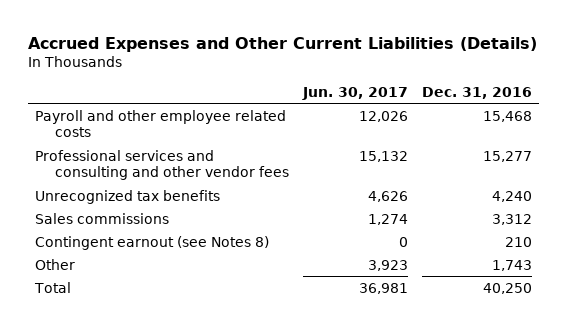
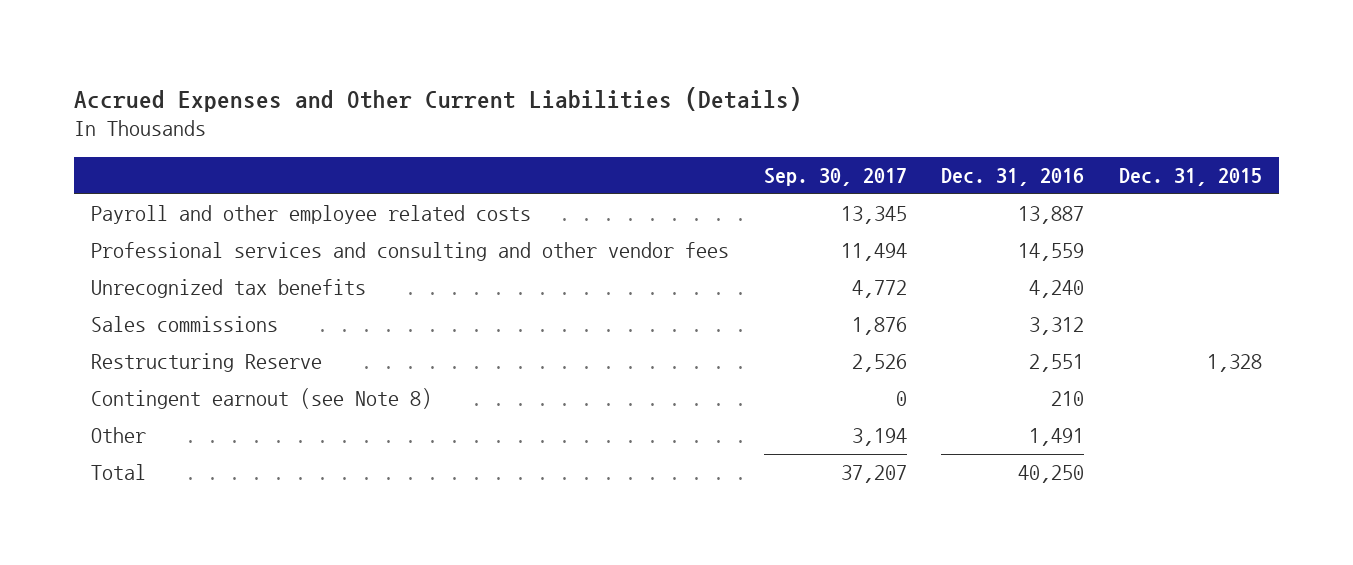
- | Jun. 30, 2017 | Dec. 31, 2016
+ | Sep. 30, 2017 | Dec. 31, 2016 | Dec. 31, 2015
- Payroll and other employee related costs | 12,026 | 15,468
- Professional services and consulting and other vendor fees | 15,132 | 15,277
+ Payroll and other employee related costs | 13,345 | 13,887 |
+ Professional services and consulting and other vendor fees | 11,494 | 14,559 |
- Contingent earnout (see Notes 8) | 0 | 210
- Other | 3,923 | 1,743
+ Restructuring Reserve | 2,526 | 2,551 | 1,328
+ Contingent earnout (see Note 8) | 0 | 210 |
+ Other | 3,194 | 1,491 |

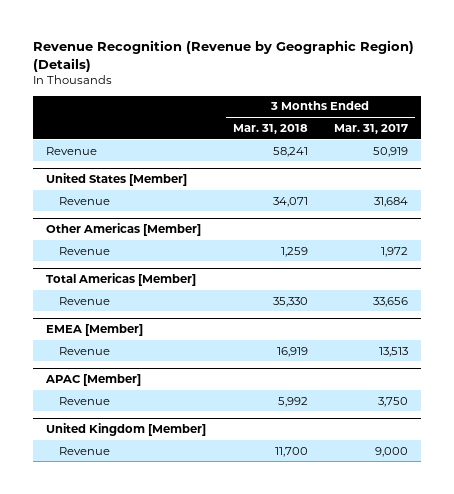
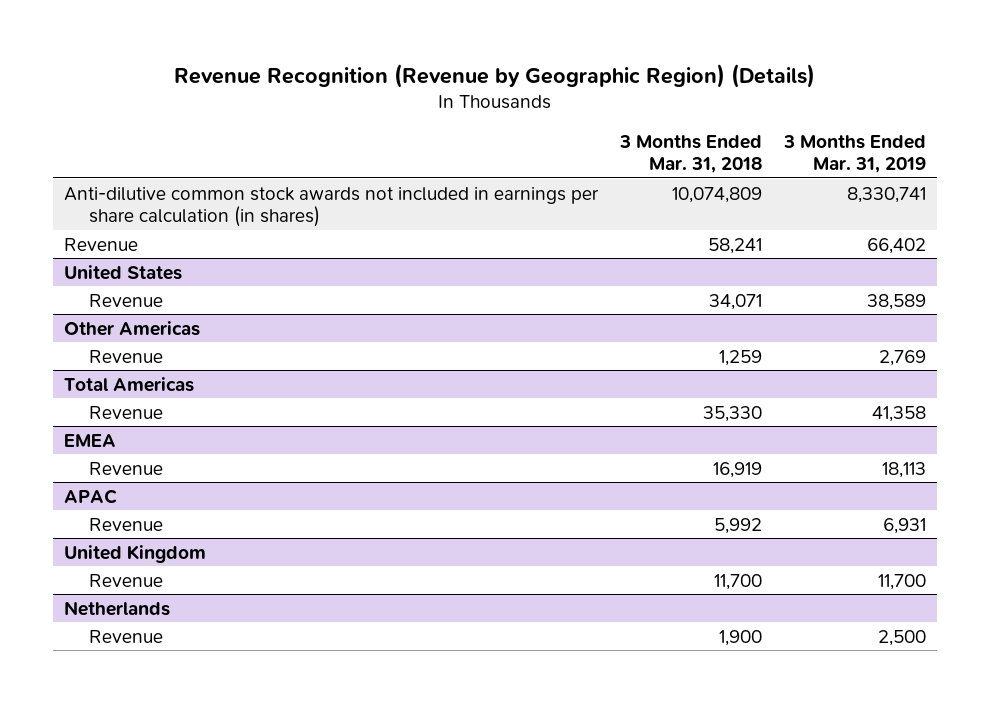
- | 3 Months Ended Mar. 31, 2018 | 3 Months Ended Mar. 31, 2017
+ | 3 Months Ended Mar. 31, 2018 | 3 Months Ended Mar. 31, 2019
+ Anti-dilutive common stock awards not included in earnings per share calculation (in shares) | 10,074,809 | 8,330,741
- United States [Member]
+ United States
- Other Americas [Member]
+ Other Americas
- Total Americas [Member]
+ Total Americas
- EMEA [Member]
+ EMEA
- APAC [Member]
+ APAC
- United Kingdom [Member]
+ United Kingdom
+ Netherlands
+ Revenue | 1,900 | 2,500

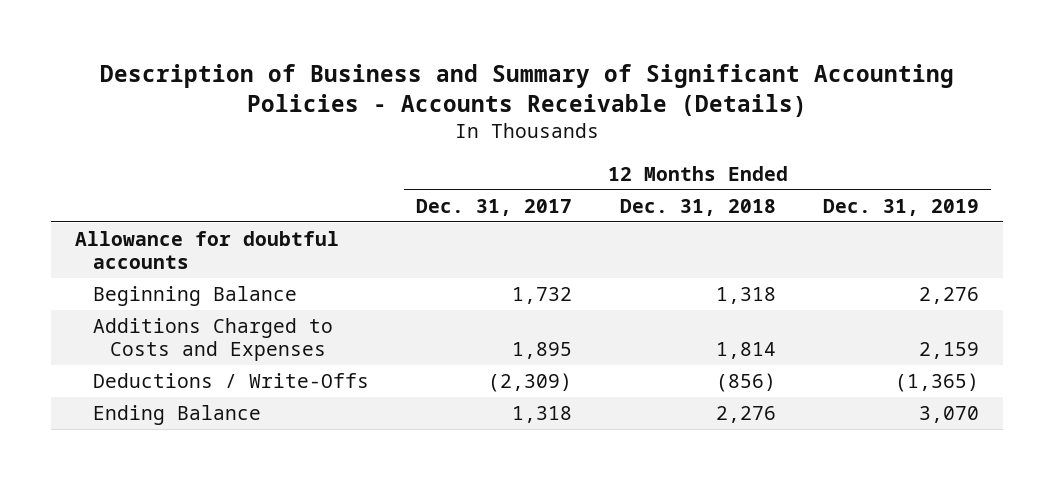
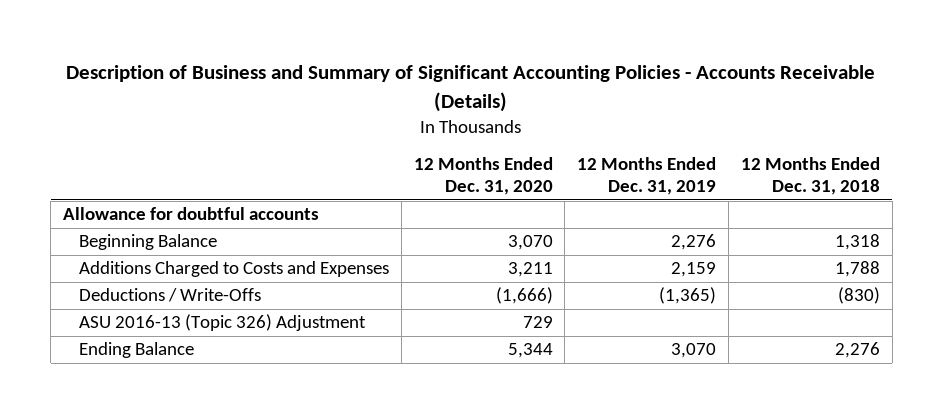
- | 12 Months Ended Dec. 31, 2017 | 12 Months Ended Dec. 31, 2018 | 12 Months Ended Dec. 31, 2019
+ | 12 Months Ended Dec. 31, 2020 | 12 Months Ended Dec. 31, 2019 | 12 Months Ended Dec. 31, 2018
- Additions Charged to Costs and Expenses | 1,895 | 1,814 | 2,159
- Deductions / Write-Offs | (2,309) | (856) | (1,365)
+ Additions Charged to Costs and Expenses | 3,211 | 2,159 | 1,788
+ Deductions / Write-Offs | (1,666) | (1,365) | (830)
+ ASU 2016-13 (Topic 326) Adjustment | 729 | |

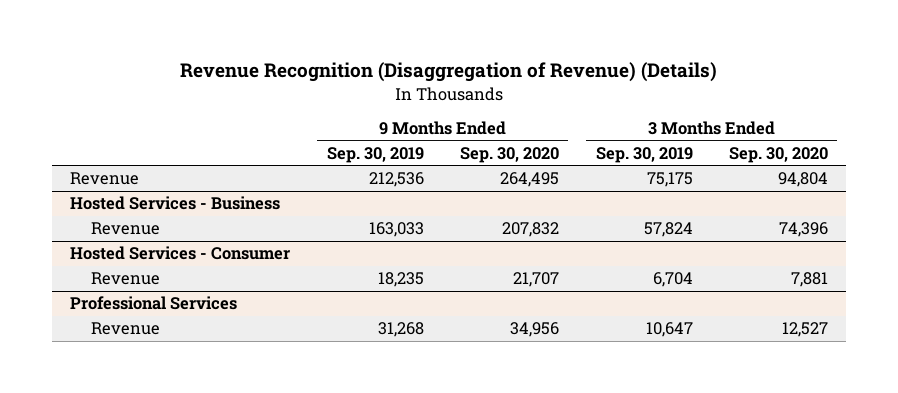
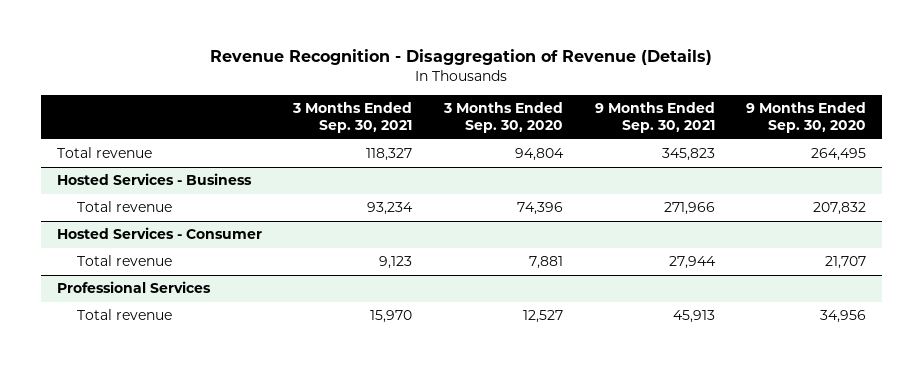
- Revenue Recognition (Disaggregation of Revenue) (Details)
+ Revenue Recognition - Disaggregation of Revenue (Details)
- | 9 Months Ended Sep. 30, 2019 | 9 Months Ended Sep. 30, 2020 | 3 Months Ended Sep. 30, 2019 | 3 Months Ended Sep. 30, 2020
+ | 3 Months Ended Sep. 30, 2021 | 3 Months Ended Sep. 30, 2020 | 9 Months Ended Sep. 30, 2021 | 9 Months Ended Sep. 30, 2020
- Revenue | 212,536 | 264,495 | 75,175 | 94,804
+ Total revenue | 118,327 | 94,804 | 345,823 | 264,495
@ Hosted Services - Business
- Revenue | 163,033 | 207,832 | 57,824 | 74,396
+ Total revenue | 93,234 | 74,396 | 271,966 | 207,832
@ Hosted Services - Consumer
- Revenue | 18,235 | 21,707 | 6,704 | 7,881
+ Total revenue | 9,123 | 7,881 | 27,944 | 21,707
@ Professional Services
- Revenue | 31,268 | 34,956 | 10,647 | 12,527
+ Total revenue | 15,970 | 12,527 | 45,913 | 34,956

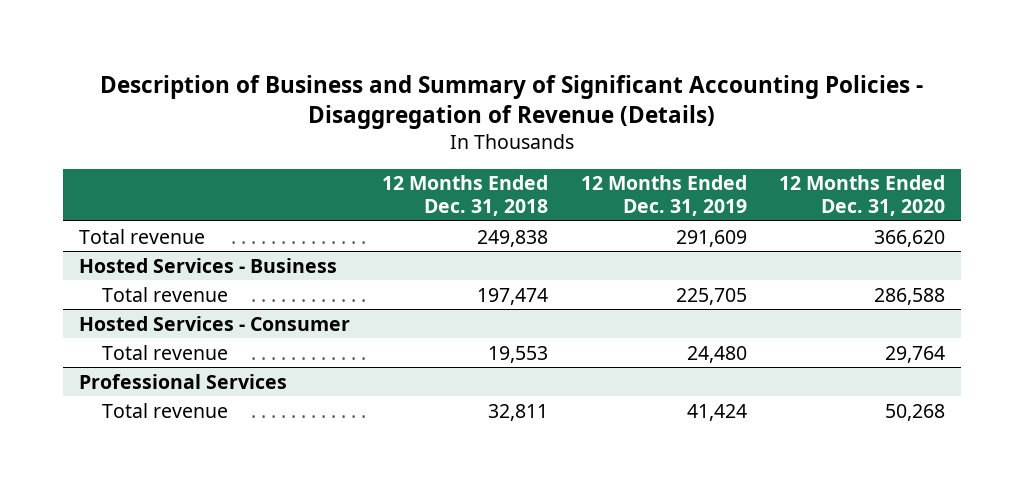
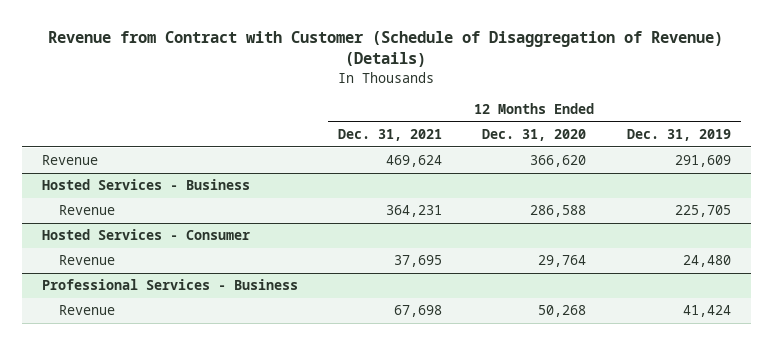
- Description of Business and Summary of Significant Accounting Policies - Disaggregation of Revenue (Details)
+ Revenue from Contract with Customer (Schedule of Disaggregation of Revenue) (Details)
- | 12 Months Ended Dec. 31, 2018 | 12 Months Ended Dec. 31, 2019 | 12 Months Ended Dec. 31, 2020
+ | 12 Months Ended Dec. 31, 2021 | 12 Months Ended Dec. 31, 2020 | 12 Months Ended Dec. 31, 2019
- Total revenue | 249,838 | 291,609 | 366,620
+ Revenue | 469,624 | 366,620 | 291,609
@ Hosted Services - Business
- Total revenue | 197,474 | 225,705 | 286,588
+ Revenue | 364,231 | 286,588 | 225,705
@ Hosted Services - Consumer
- Total revenue | 19,553 | 24,480 | 29,764
- Professional Services
- Total revenue | 32,811 | 41,424 | 50,268
@ Hosted Services - Consumer
+ Revenue | 37,695 | 29,764 | 24,480
+ Professional Services - Business
+ Revenue | 67,698 | 50,268 | 41,424

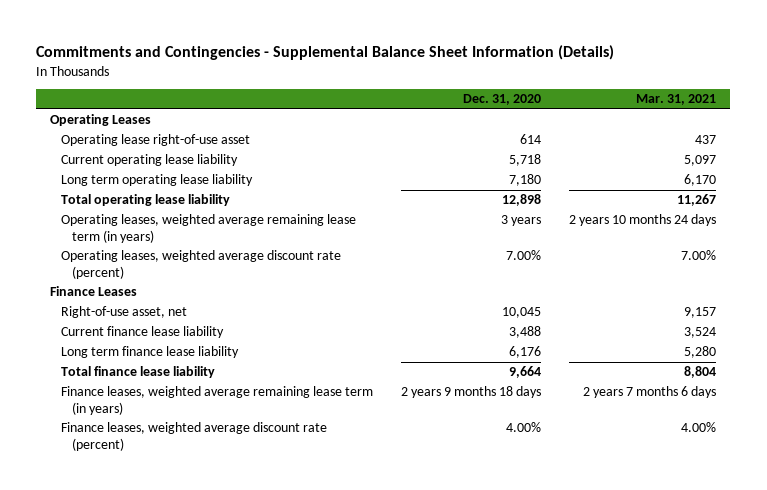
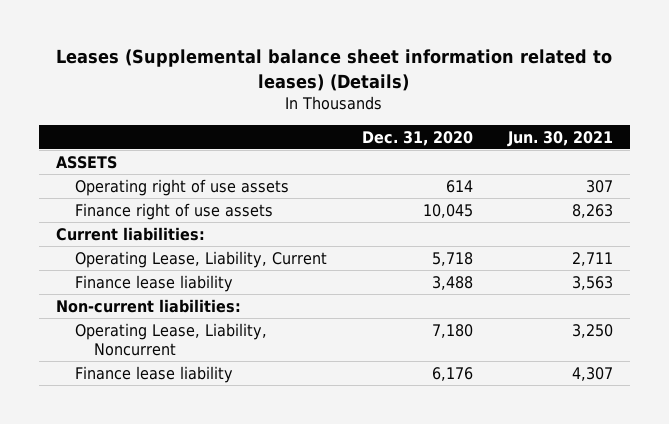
- Commitments and Contingencies - Supplemental Balance Sheet Information (Details)
+ Leases (Supplemental balance sheet information related to leases) (Details)
- | Dec. 31, 2020 | Mar. 31, 2021
+ | Dec. 31, 2020 | Jun. 30, 2021
- Operating Leases
- Operating lease right-of-use asset | 614 | 437
- Current operating lease liability | 5,718 | 5,097
- Long term operating lease liability | 7,180 | 6,170
- Total operating lease liability | 12,898 | 11,267
- Operating leases, weighted average remaining lease term (in years) | 3 years | 2 years 10 months 24 days
- Operating leases, weighted average discount rate (percent) | 7.00% | 7.00%
- Finance Leases
- Right-of-use asset, net | 10,045 | 9,157
- Current finance lease liability | 3,488 | 3,524
- Long term finance lease liability | 6,176 | 5,280
- Total finance lease liability | 9,664 | 8,804
- Finance leases, weighted average remaining lease term (in years) | 2 years 9 months 18 days | 2 years 7 months 6 days
- Finance leases, weighted average discount rate (percent) | 4.00% | 4.00%
+ ASSETS
+ Operating right of use assets | 614 | 307
+ Finance right of use assets | 10,045 | 8,263
+ Current liabilities:
+ Operating Lease, Liability, Current | 5,718 | 2,711
+ Finance lease liability | 3,488 | 3,563
+ Non-current liabilities:
+ Operating Lease, Liability, Noncurrent | 7,180 | 3,250
+ Finance lease liability | 6,176 | 4,307

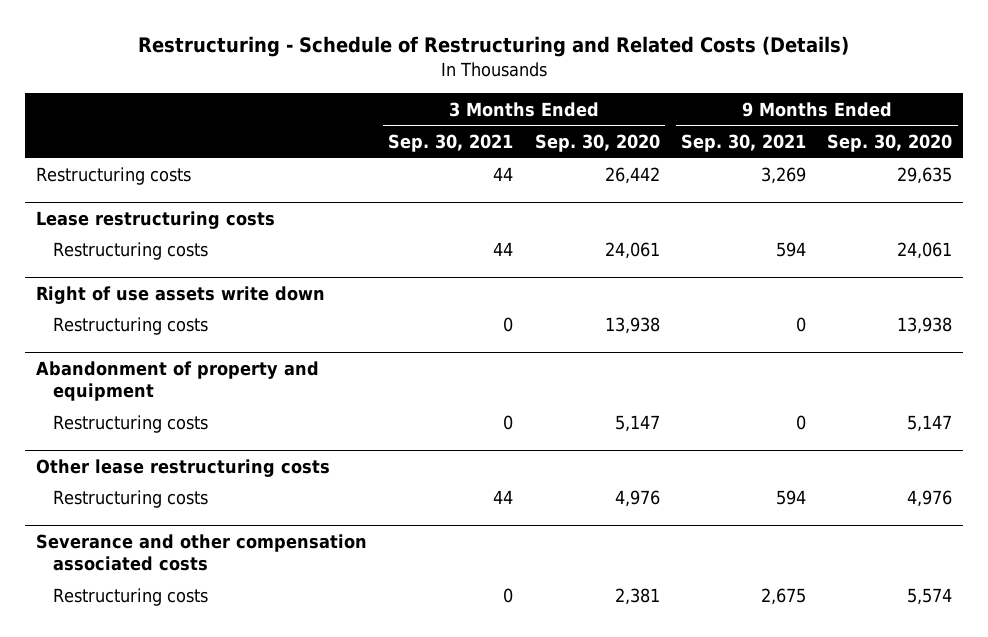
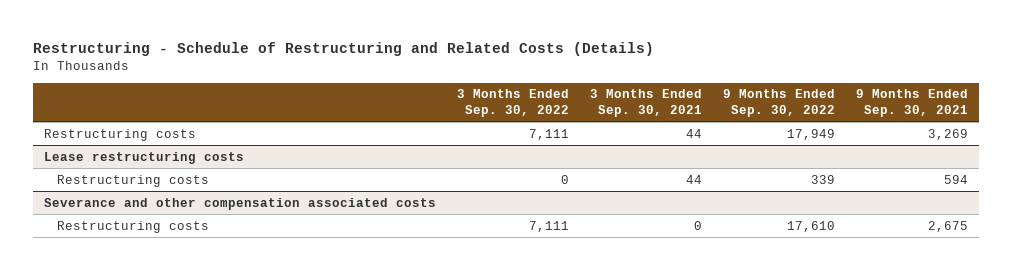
- | 3 Months Ended Sep. 30, 2021 | 3 Months Ended Sep. 30, 2020 | 9 Months Ended Sep. 30, 2021 | 9 Months Ended Sep. 30, 2020
+ | 3 Months Ended Sep. 30, 2022 | 3 Months Ended Sep. 30, 2021 | 9 Months Ended Sep. 30, 2022 | 9 Months Ended Sep. 30, 2021
- Right of use assets write down
- Restructuring costs | 0 | 13,938 | 0 | 13,938
- Abandonment of property and equipment
- Restructuring costs | 0 | 5,147 | 0 | 5,147
- Other lease restructuring costs
- Restructuring costs | 44 | 4,976 | 594 | 4,976

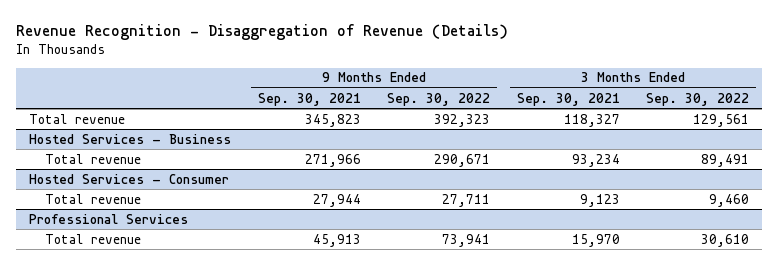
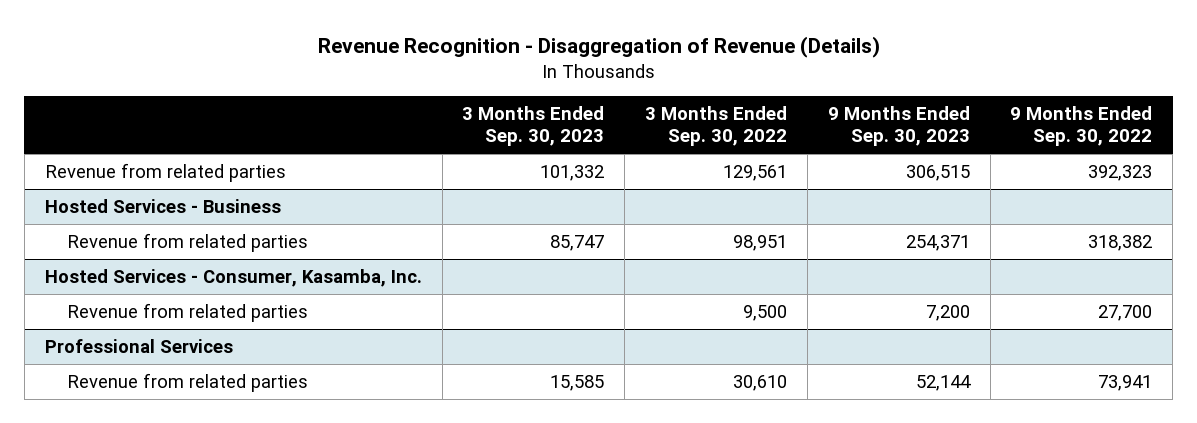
- | 9 Months Ended Sep. 30, 2021 | 9 Months Ended Sep. 30, 2022 | 3 Months Ended Sep. 30, 2021 | 3 Months Ended Sep. 30, 2022
+ | 3 Months Ended Sep. 30, 2023 | 3 Months Ended Sep. 30, 2022 | 9 Months Ended Sep. 30, 2023 | 9 Months Ended Sep. 30, 2022
- Total revenue | 345,823 | 392,323 | 118,327 | 129,561
+ Revenue from related parties | 101,332 | 129,561 | 306,515 | 392,323
@ Hosted Services - Business
- Total revenue | 271,966 | 290,671 | 93,234 | 89,491
- Hosted Services - Consumer
- Total revenue | 27,944 | 27,711 | 9,123 | 9,460
@ Hosted Services - Business
+ Revenue from related parties | 85,747 | 98,951 | 254,371 | 318,382
+ Hosted Services - Consumer, Kasamba, Inc.
+ Revenue from related parties | | 9,500 | 7,200 | 27,700
@ Professional Services
- Total revenue | 45,913 | 73,941 | 15,970 | 30,610
+ Revenue from related parties | 15,585 | 30,610 | 52,144 | 73,941

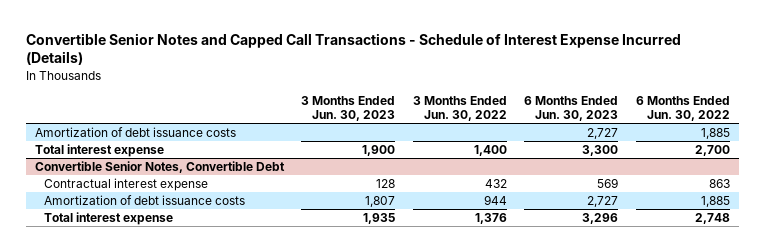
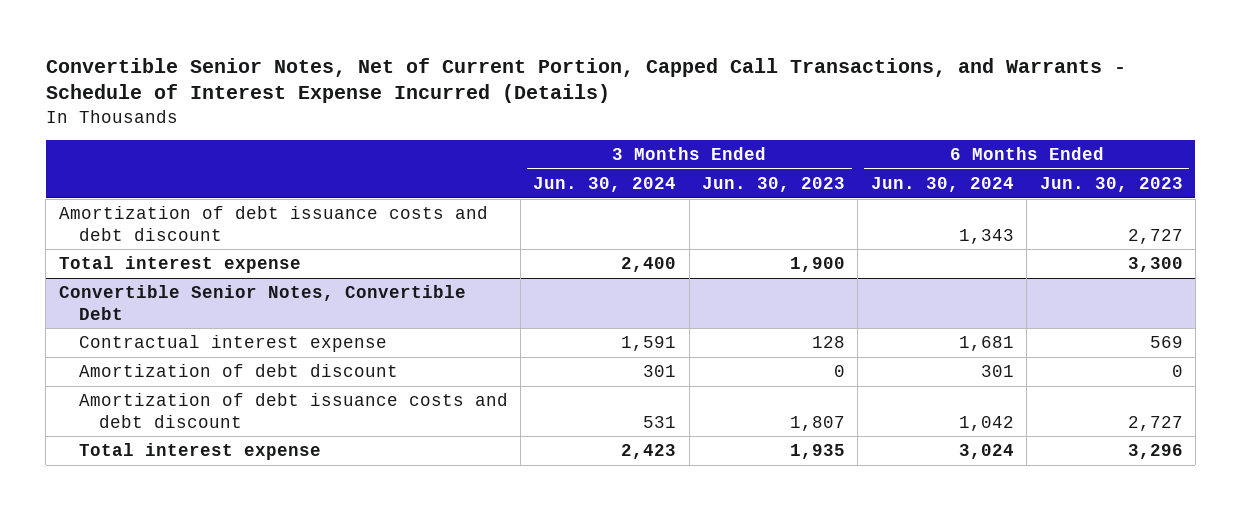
- Convertible Senior Notes and Capped Call Transactions - Schedule of Interest Expense Incurred (Details)
+ Convertible Senior Notes, Net of Current Portion, Capped Call Transactions, and Warrants - Schedule of Interest Expense Incurred (Details)
- | 3 Months Ended Jun. 30, 2023 | 3 Months Ended Jun. 30, 2022 | 6 Months Ended Jun. 30, 2023 | 6 Months Ended Jun. 30, 2022
+ | 3 Months Ended Jun. 30, 2024 | 3 Months Ended Jun. 30, 2023 | 6 Months Ended Jun. 30, 2024 | 6 Months Ended Jun. 30, 2023
- Amortization of debt issuance costs | | | 2,727 | 1,885
+ Amortization of debt issuance costs and debt discount | | | 1,343 | 2,727
@ Convertible Senior Notes, Convertible Debt
- Amortization of debt issuance costs | 1,807 | 944 | 2,727 | 1,885
+ Amortization of debt discount | 301 | 0 | 301 | 0
+ Amortization of debt issuance costs and debt discount | 531 | 1,807 | 1,042 | 2,727

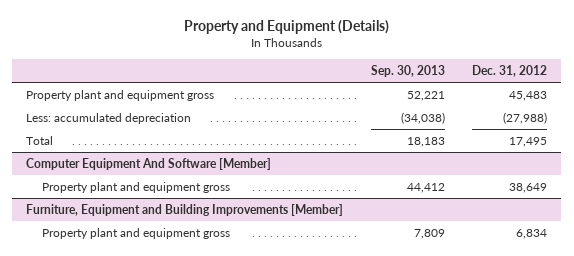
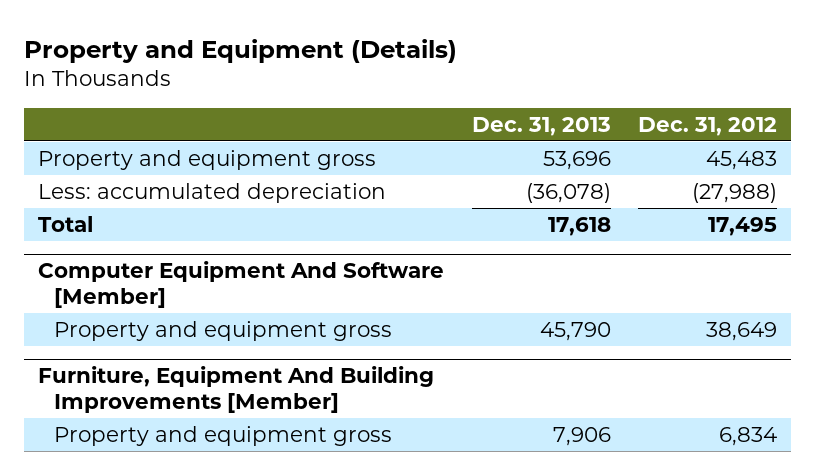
- | Sep. 30, 2013 | Dec. 31, 2012
+ | Dec. 31, 2013 | Dec. 31, 2012
- Property plant and equipment gross | 52,221 | 45,483
+ Property and equipment gross | 53,696 | 45,483
@ Computer Equipment And Software [Member]
- Property plant and equipment gross | 44,412 | 38,649
- Furniture, Equipment and Building Improvements [Member]
- Property plant and equipment gross | 7,809 | 6,834
@ Computer Equipment And Software [Member]
+ Property and equipment gross | 45,790 | 38,649
+ Furniture, Equipment And Building Improvements [Member]
+ Property and equipment gross | 7,906 | 6,834

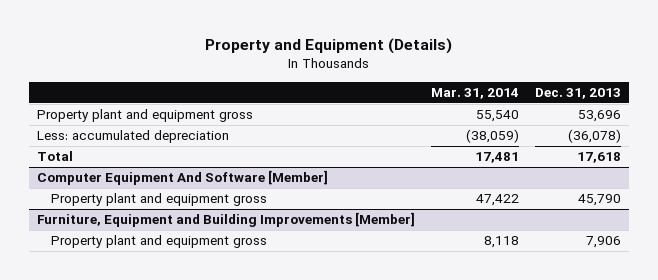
- | Dec. 31, 2013 | Dec. 31, 2012
+ | Mar. 31, 2014 | Dec. 31, 2013
- Property and equipment gross | 53,696 | 45,483
+ Property plant and equipment gross | 55,540 | 53,696
@ Computer Equipment And Software [Member]
- Property and equipment gross | 45,790 | 38,649
- Furniture, Equipment And Building Improvements [Member]
- Property and equipment gross | 7,906 | 6,834
@ Computer Equipment And Software [Member]
+ Property plant and equipment gross | 47,422 | 45,790
+ Furniture, Equipment and Building Improvements [Member]
+ Property plant and equipment gross | 8,118 | 7,906

